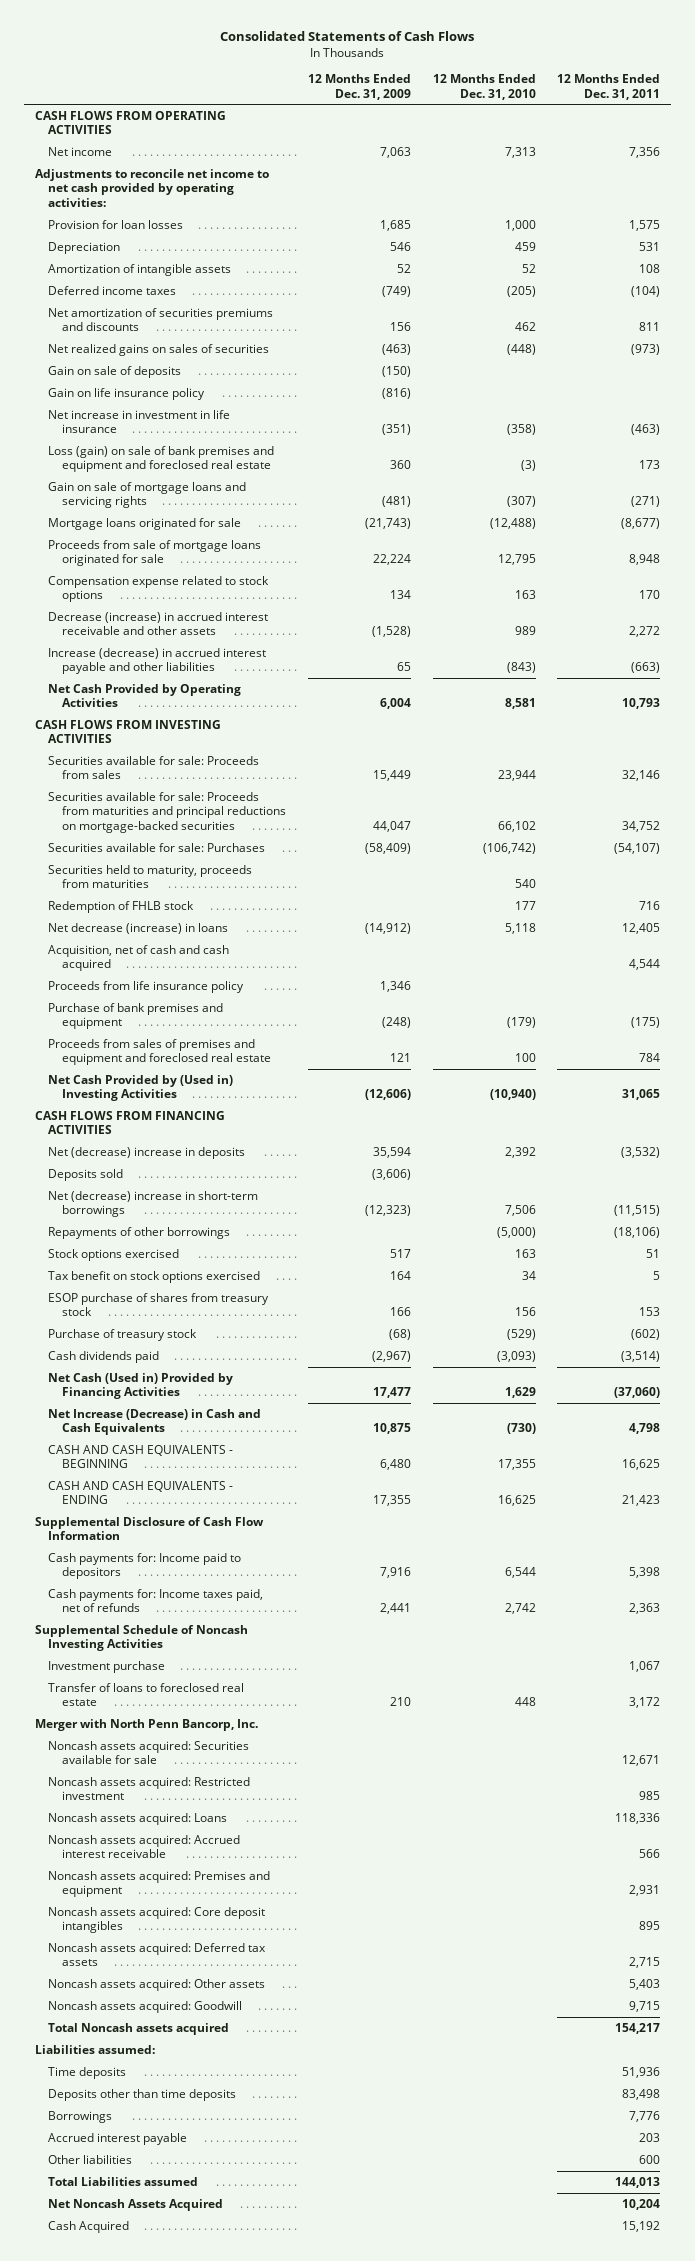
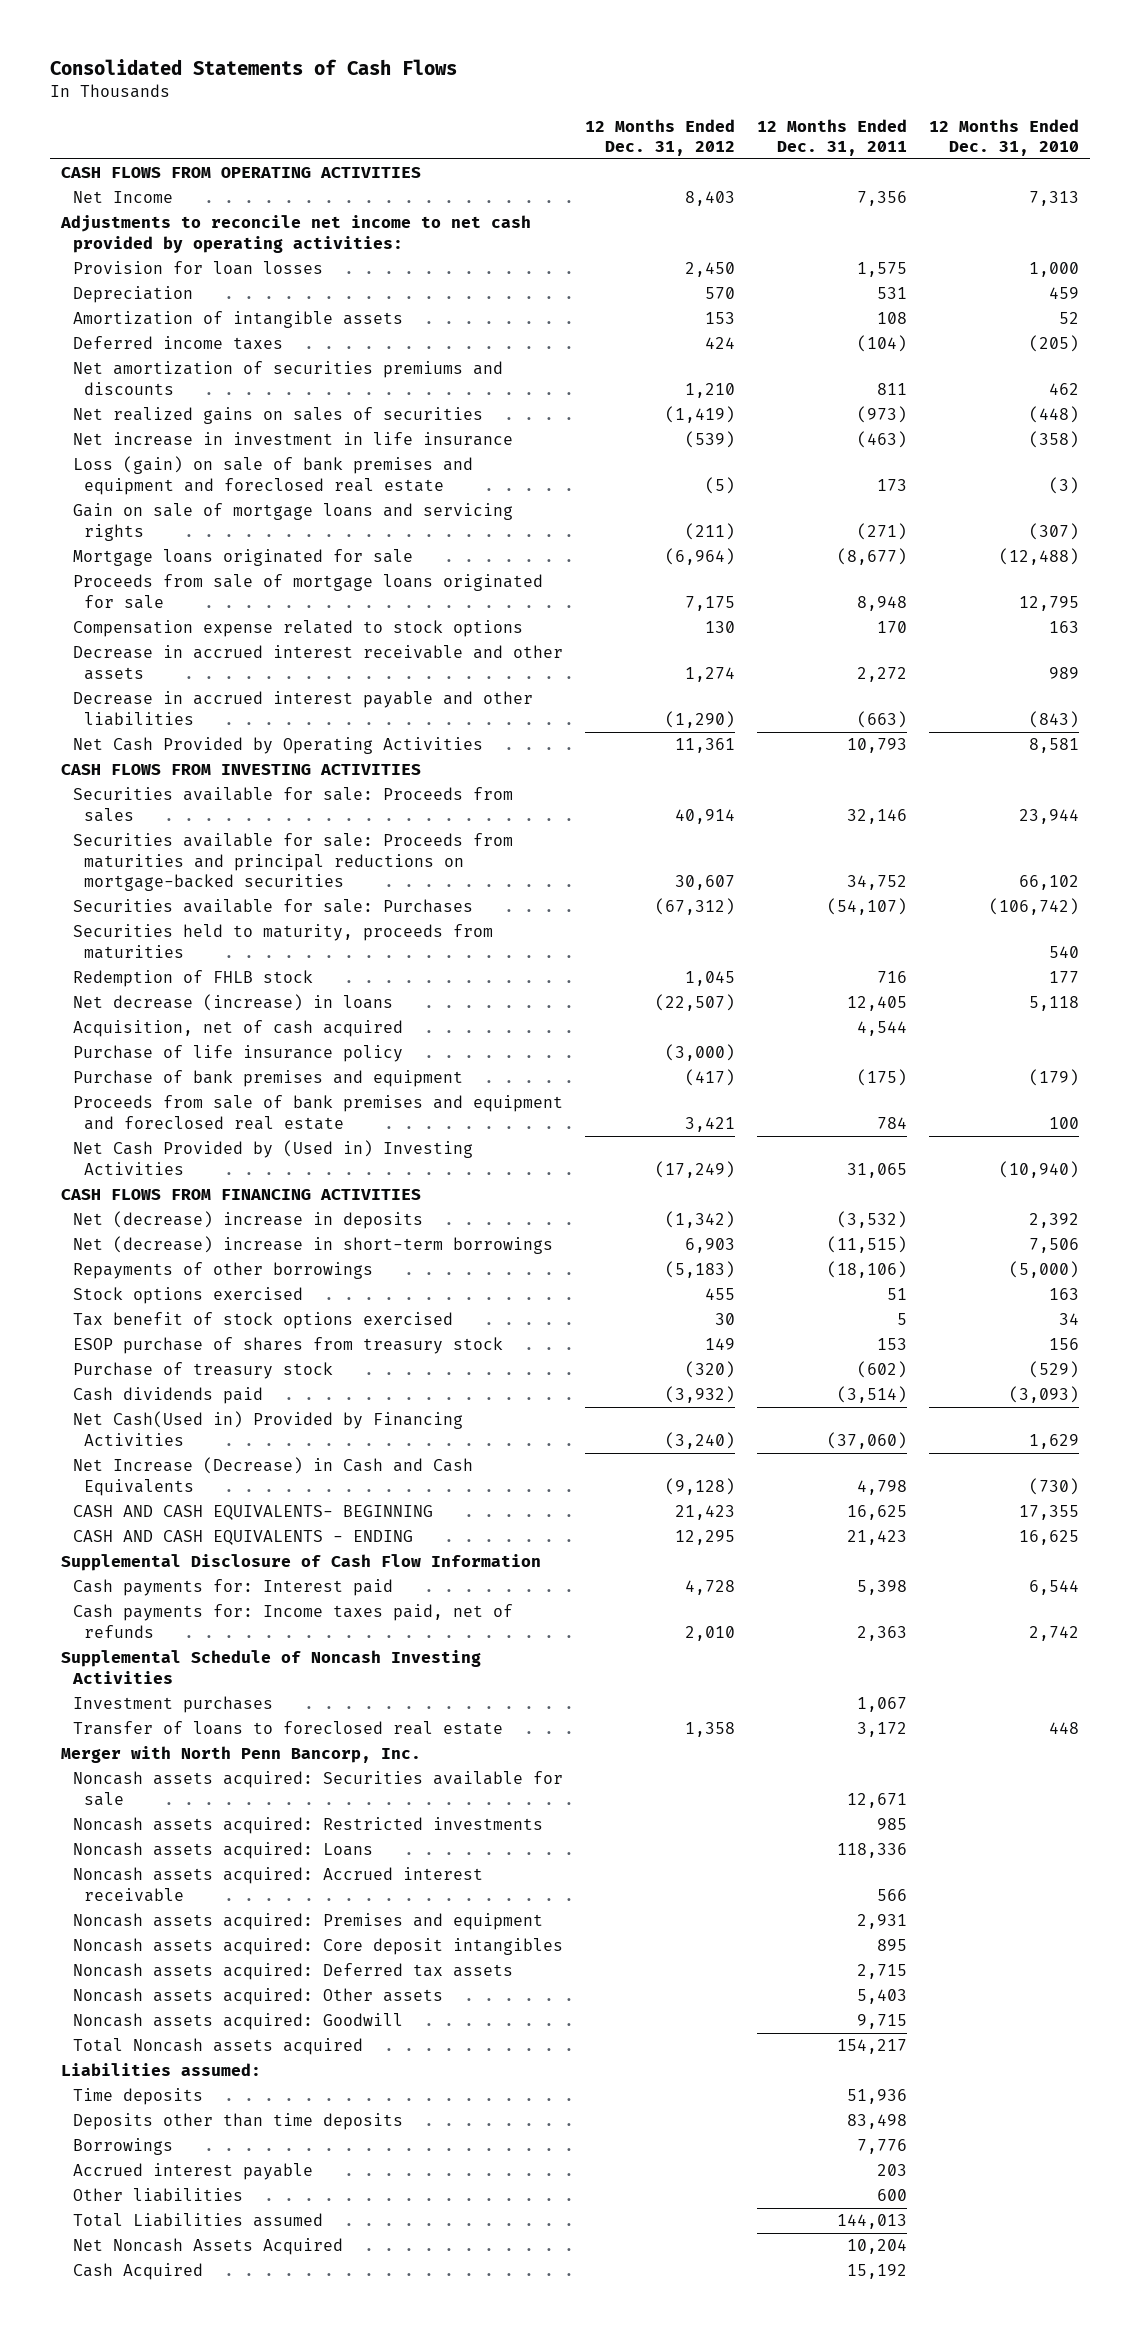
- | 12 Months Ended Dec. 31, 2009 | 12 Months Ended Dec. 31, 2010 | 12 Months Ended Dec. 31, 2011
+ | 12 Months Ended Dec. 31, 2012 | 12 Months Ended Dec. 31, 2011 | 12 Months Ended Dec. 31, 2010
- Net income | 7,063 | 7,313 | 7,356
+ Net Income | 8,403 | 7,356 | 7,313
- Gain on sale of deposits | (150) | |
- Gain on life insurance policy | (816) | |
- Decrease (increase) in accrued interest receivable and other assets | (1,528) | 989 | 2,272
- Increase (decrease) in accrued interest payable and other liabilities | 65 | (843) | (663)
+ Decrease in accrued interest receivable and other assets | 1,274 | 2,272 | 989
+ Decrease in accrued interest payable and other liabilities | (1,290) | (663) | (843)
- Acquisition, net of cash and cash acquired | | | 4,544
- Proceeds from life insurance policy | 1,346 | |
+ Acquisition, net of cash acquired | | 4,544 |
+ Purchase of life insurance policy | (3,000) | |
- Proceeds from sales of premises and equipment and foreclosed real estate | 121 | 100 | 784
+ Proceeds from sale of bank premises and equipment and foreclosed real estate | 3,421 | 784 | 100
- Deposits sold | (3,606) | |
- Tax benefit on stock options exercised | 164 | 34 | 5
+ Tax benefit of stock options exercised | 30 | 5 | 34
- Net Cash (Used in) Provided by Financing Activities | 17,477 | 1,629 | (37,060)
+ Net Cash(Used in) Provided by Financing Activities | (3,240) | (37,060) | 1,629
- CASH AND CASH EQUIVALENTS - BEGINNING | 6,480 | 17,355 | 16,625
+ CASH AND CASH EQUIVALENTS- BEGINNING | 21,423 | 16,625 | 17,355
- Cash payments for: Income paid to depositors | 7,916 | 6,544 | 5,398
+ Cash payments for: Interest paid | 4,728 | 5,398 | 6,544
- Investment purchase | | | 1,067
+ Investment purchases | | 1,067 |
- Noncash assets acquired: Restricted investment | | | 985
+ Noncash assets acquired: Restricted investments | | 985 |

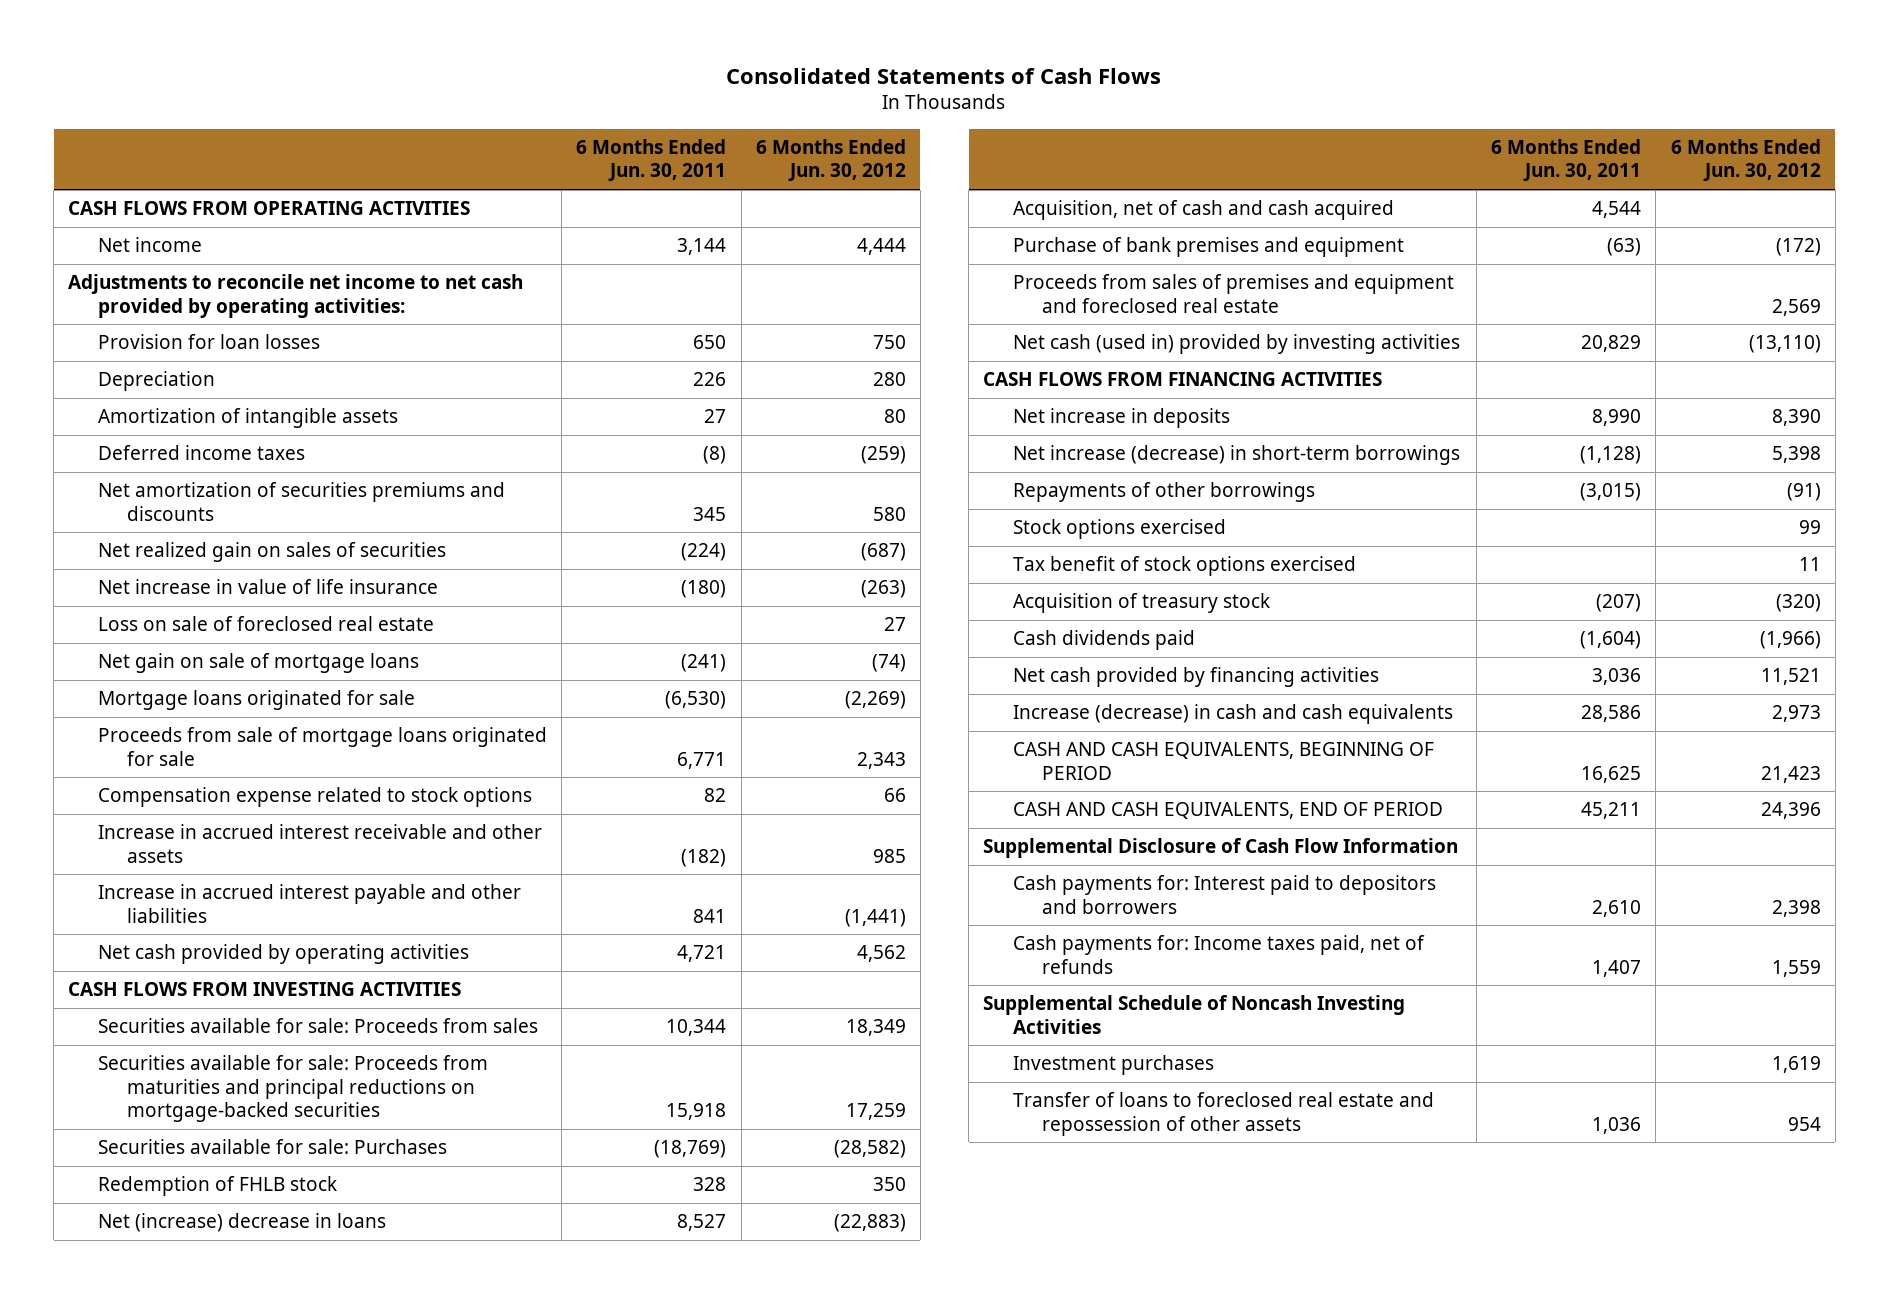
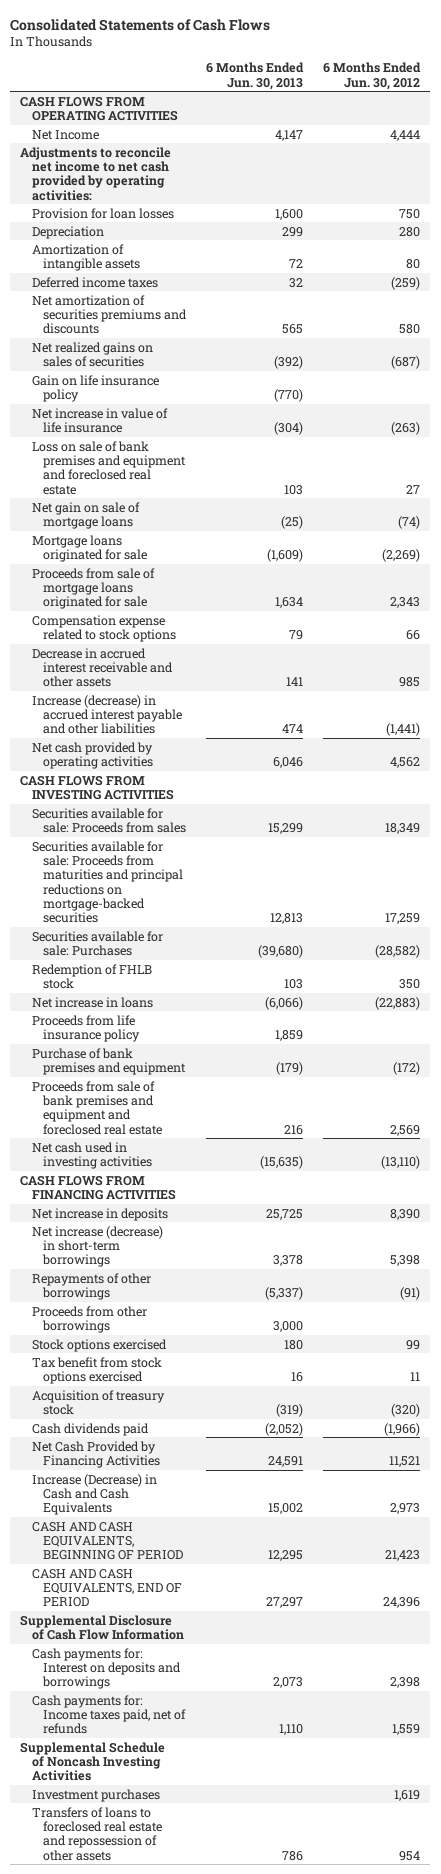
- | 6 Months Ended Jun. 30, 2011 | 6 Months Ended Jun. 30, 2012
+ | 6 Months Ended Jun. 30, 2013 | 6 Months Ended Jun. 30, 2012
- Net income | 3,144 | 4,444
+ Net Income | 4,147 | 4,444
- Net realized gain on sales of securities | (224) | (687)
+ Net realized gains on sales of securities | (392) | (687)
+ Gain on life insurance policy | (770) |
- Loss on sale of foreclosed real estate | | 27
+ Loss on sale of bank premises and equipment and foreclosed real estate | 103 | 27
- Increase in accrued interest receivable and other assets | (182) | 985
- Increase in accrued interest payable and other liabilities | 841 | (1,441)
+ Decrease in accrued interest receivable and other assets | 141 | 985
+ Increase (decrease) in accrued interest payable and other liabilities | 474 | (1,441)
- Net (increase) decrease in loans | 8,527 | (22,883)
- Acquisition, net of cash and cash acquired | 4,544 |
+ Net increase in loans | (6,066) | (22,883)
+ Proceeds from life insurance policy | 1,859 |
- Proceeds from sales of premises and equipment and foreclosed real estate | | 2,569
- Net cash (used in) provided by investing activities | 20,829 | (13,110)
+ Proceeds from sale of bank premises and equipment and foreclosed real estate | 216 | 2,569
+ Net cash used in investing activities | (15,635) | (13,110)
+ Proceeds from other borrowings | 3,000 |
- Tax benefit of stock options exercised | | 11
+ Tax benefit from stock options exercised | 16 | 11
- Net cash provided by financing activities | 3,036 | 11,521
- Increase (decrease) in cash and cash equivalents | 28,586 | 2,973
+ Net Cash Provided by Financing Activities | 24,591 | 11,521
+ Increase (Decrease) in Cash and Cash Equivalents | 15,002 | 2,973
- Cash payments for: Interest paid to depositors and borrowers | 2,610 | 2,398
+ Cash payments for: Interest on deposits and borrowings | 2,073 | 2,398
- Transfer of loans to foreclosed real estate and repossession of other assets | 1,036 | 954
+ Transfers of loans to foreclosed real estate and repossession of other assets | 786 | 954

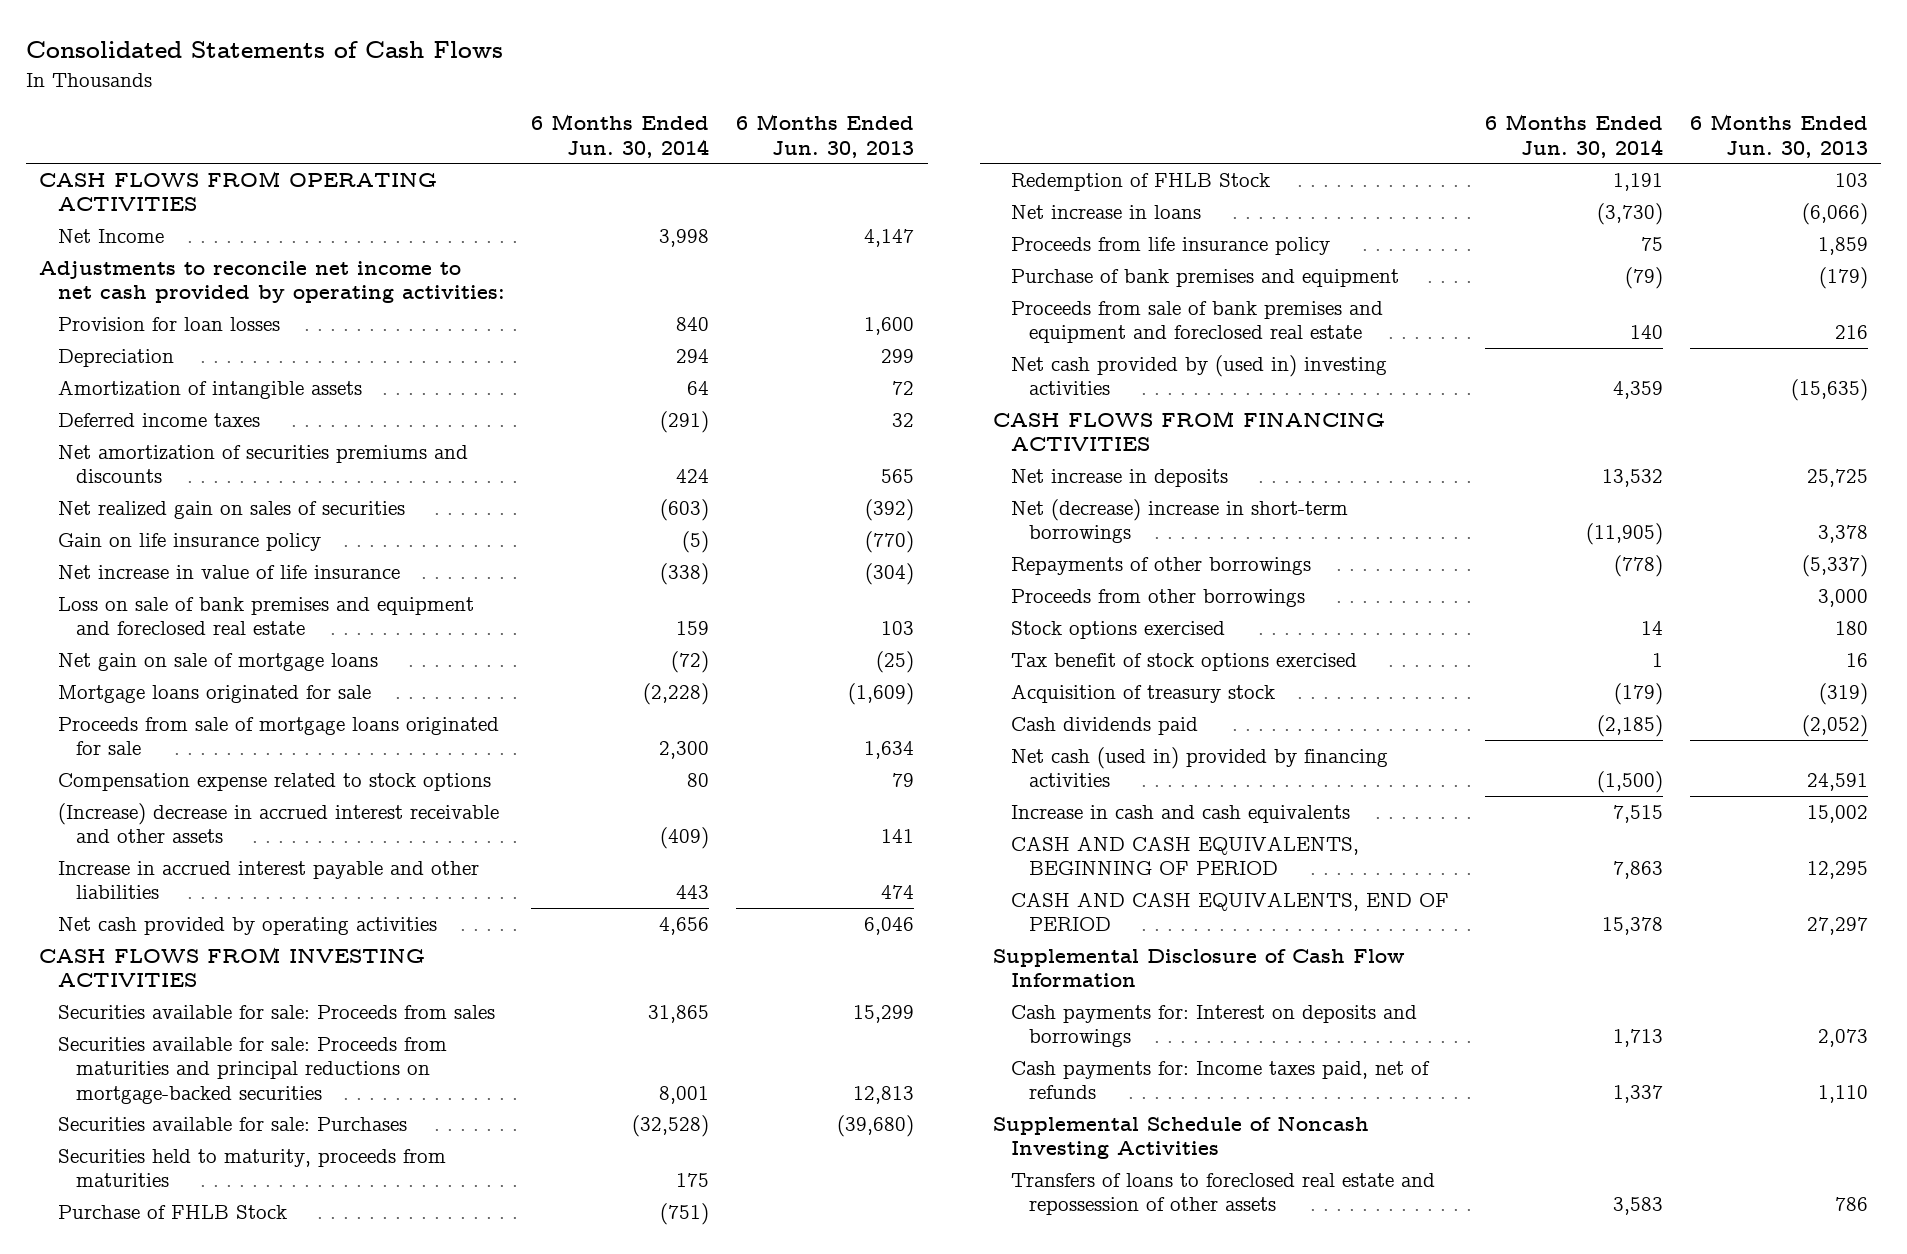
- | 6 Months Ended Jun. 30, 2013 | 6 Months Ended Jun. 30, 2012
+ | 6 Months Ended Jun. 30, 2014 | 6 Months Ended Jun. 30, 2013
- Net realized gains on sales of securities | (392) | (687)
+ Net realized gain on sales of securities | (603) | (392)
- Decrease in accrued interest receivable and other assets | 141 | 985
- Increase (decrease) in accrued interest payable and other liabilities | 474 | (1,441)
+ (Increase) decrease in accrued interest receivable and other assets | (409) | 141
+ Increase in accrued interest payable and other liabilities | 443 | 474
- Redemption of FHLB stock | 103 | 350
+ Securities held to maturity, proceeds from maturities | 175 |
+ Purchase of FHLB Stock | (751) |
+ Redemption of FHLB Stock | 1,191 | 103
- Net cash used in investing activities | (15,635) | (13,110)
+ Net cash provided by (used in) investing activities | 4,359 | (15,635)
- Net increase (decrease) in short-term borrowings | 3,378 | 5,398
+ Net (decrease) increase in short-term borrowings | (11,905) | 3,378
- Tax benefit from stock options exercised | 16 | 11
+ Tax benefit of stock options exercised | 1 | 16
- Net Cash Provided by Financing Activities | 24,591 | 11,521
- Increase (Decrease) in Cash and Cash Equivalents | 15,002 | 2,973
+ Net cash (used in) provided by financing activities | (1,500) | 24,591
+ Increase in cash and cash equivalents | 7,515 | 15,002
- Investment purchases | | 1,619

